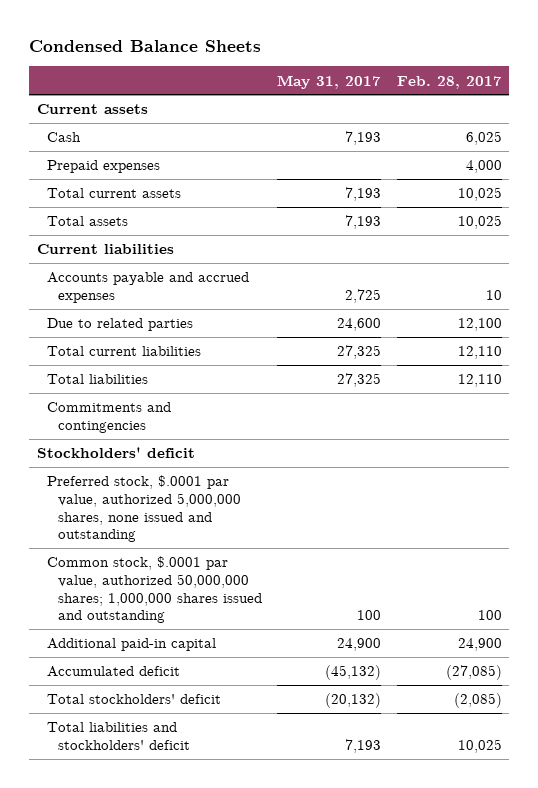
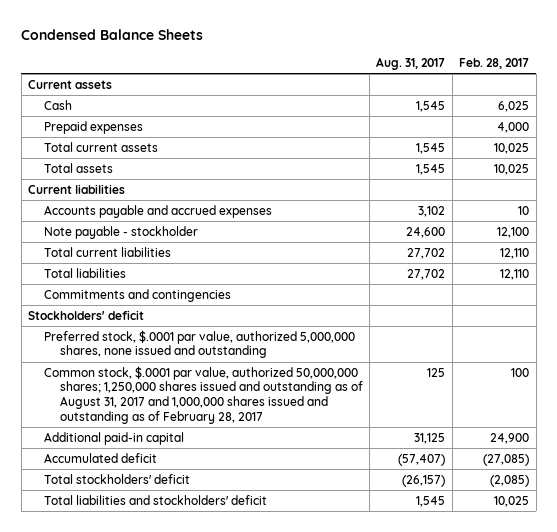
- | May 31, 2017 | Feb. 28, 2017
+ | Aug. 31, 2017 | Feb. 28, 2017
- Due to related parties | 24,600 | 12,100
+ Note payable - stockholder | 24,600 | 12,100
- Common stock, $.0001 par value, authorized 50,000,000 shares; 1,000,000 shares issued and outstanding | 100 | 100
+ Common stock, $.0001 par value, authorized 50,000,000 shares; 1,250,000 shares issued and outstanding as of August 31, 2017 and 1,000,000 shares issued and outstanding as of February 28, 2017 | 125 | 100

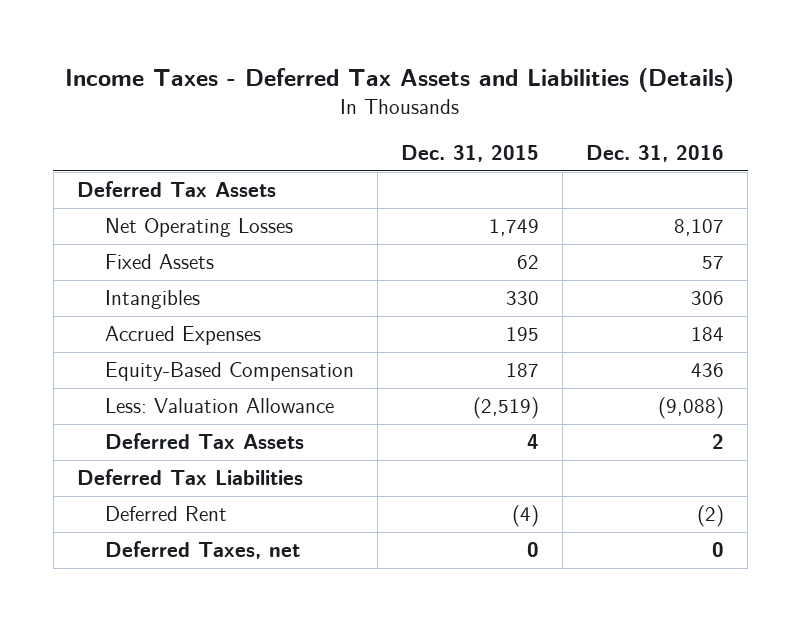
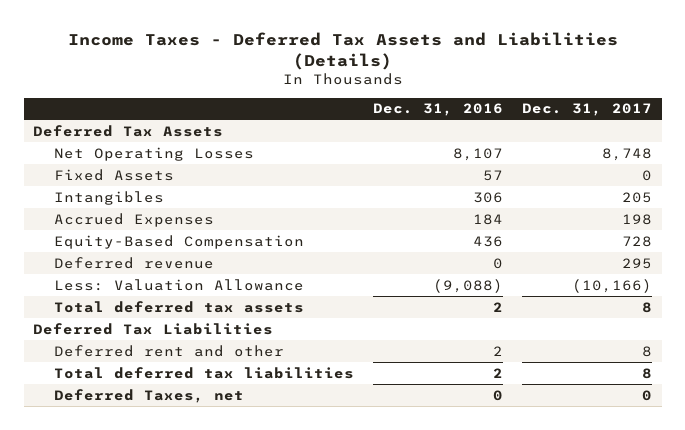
- | Dec. 31, 2015 | Dec. 31, 2016
+ | Dec. 31, 2016 | Dec. 31, 2017
+ Deferred revenue | 0 | 295
- Deferred Tax Assets | 4 | 2
+ Total deferred tax assets | 2 | 8
- Deferred Rent | (4) | (2)
+ Deferred rent and other | 2 | 8
+ Total deferred tax liabilities | 2 | 8

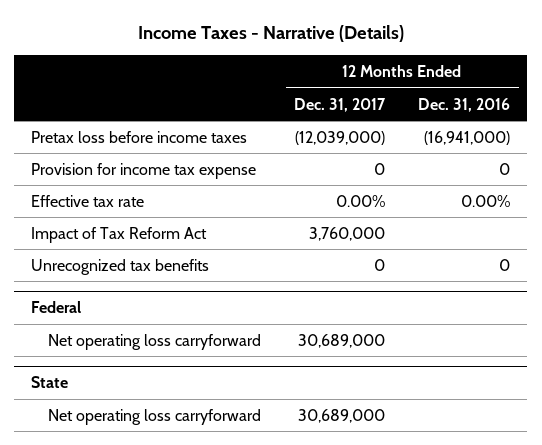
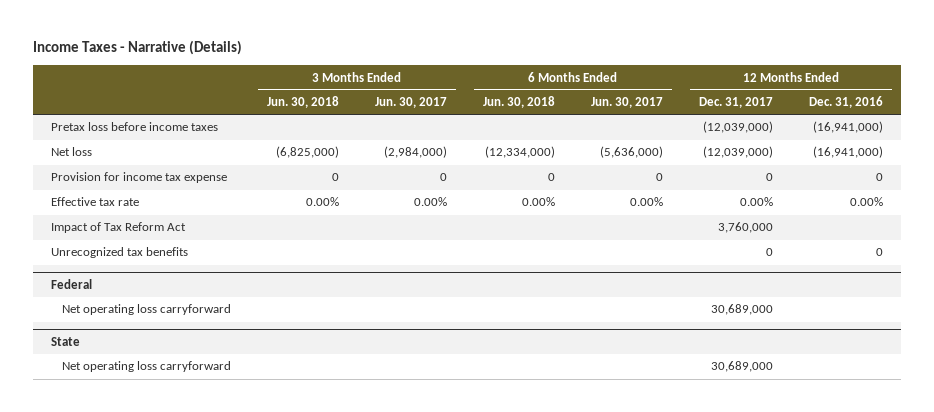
- | 12 Months Ended Dec. 31, 2017 | 12 Months Ended Dec. 31, 2016
+ | 3 Months Ended Jun. 30, 2018 | 3 Months Ended Jun. 30, 2017 | 6 Months Ended Jun. 30, 2018 | 6 Months Ended Jun. 30, 2017 | 12 Months Ended Dec. 31, 2017 | 12 Months Ended Dec. 31, 2016
+ Net loss | (6,825,000) | (2,984,000) | (12,334,000) | (5,636,000) | (12,039,000) | (16,941,000)

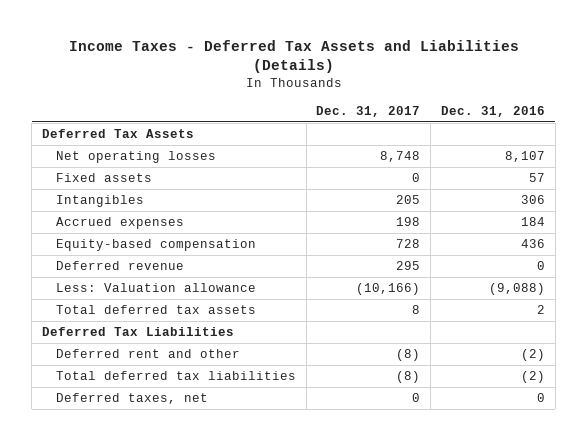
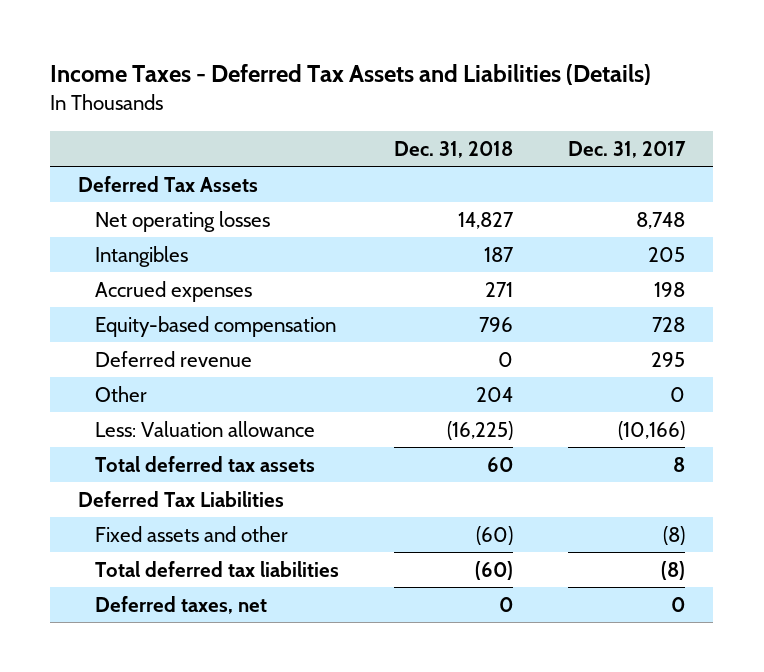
- | Dec. 31, 2017 | Dec. 31, 2016
+ | Dec. 31, 2018 | Dec. 31, 2017
- Fixed assets | 0 | 57
+ Other | 204 | 0
- Deferred rent and other | (8) | (2)
+ Fixed assets and other | (60) | (8)

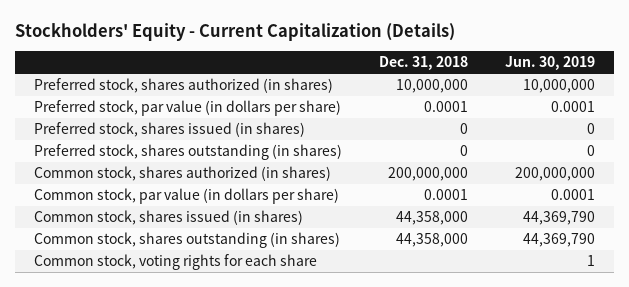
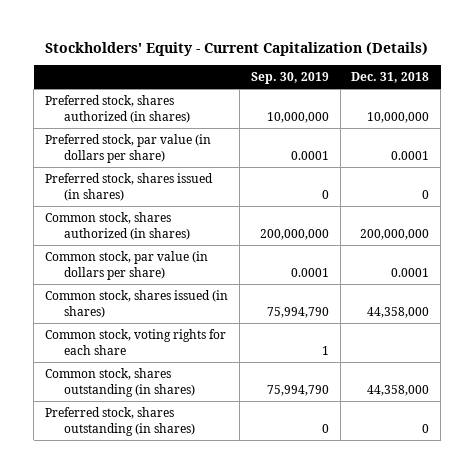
- | Dec. 31, 2018 | Jun. 30, 2019
+ | Sep. 30, 2019 | Dec. 31, 2018
moved down: Common stock, shares outstanding (in shares) | 75,994,790 | 44,358,000
moved down: Preferred stock, shares outstanding (in shares) | 0 | 0

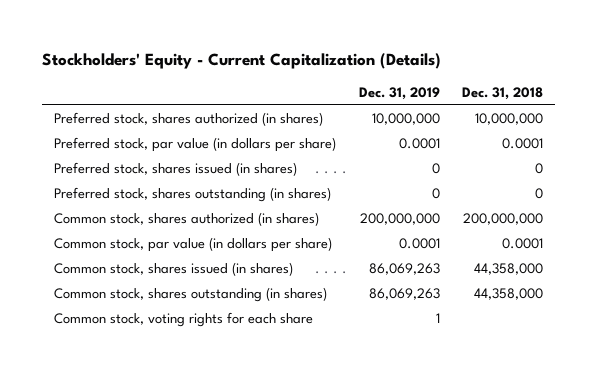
- | Sep. 30, 2019 | Dec. 31, 2018
+ | Dec. 31, 2019 | Dec. 31, 2018
moved up: Preferred stock, shares outstanding (in shares) | 0 | 0
moved down: Common stock, voting rights for each share | 1 |

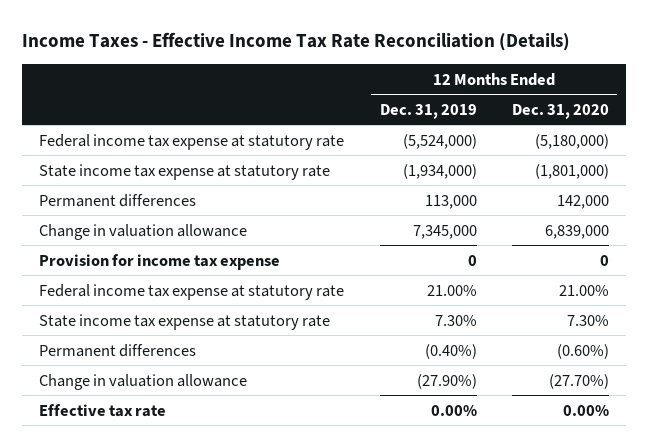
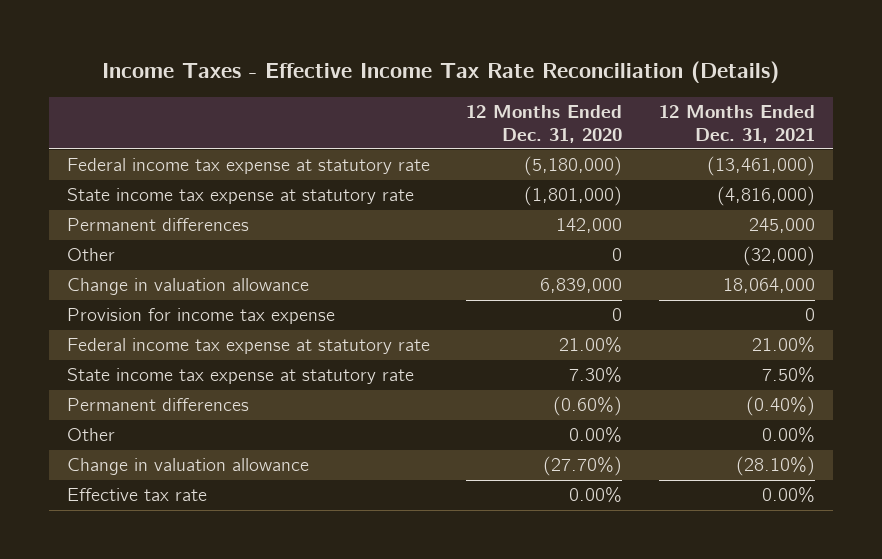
- | 12 Months Ended Dec. 31, 2019 | 12 Months Ended Dec. 31, 2020
+ | 12 Months Ended Dec. 31, 2020 | 12 Months Ended Dec. 31, 2021
+ Other | 0 | (32,000)
+ Other | 0.00% | 0.00%

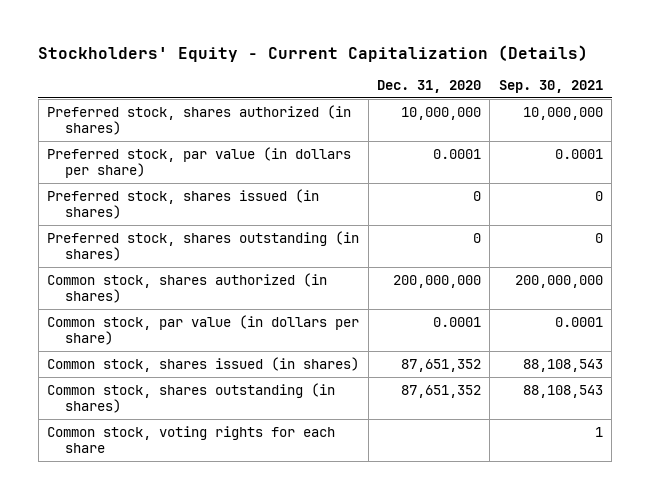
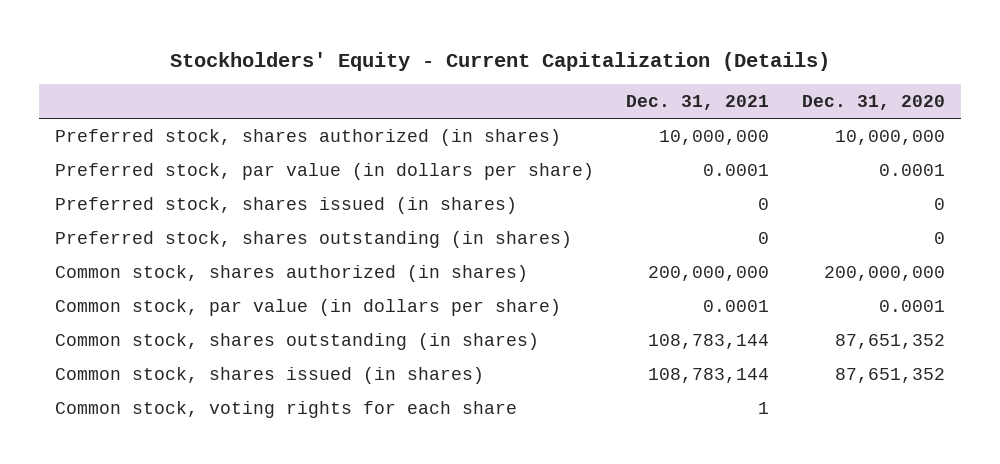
- | Dec. 31, 2020 | Sep. 30, 2021
+ | Dec. 31, 2021 | Dec. 31, 2020
moved down: Common stock, shares issued (in shares) | 108,783,144 | 87,651,352

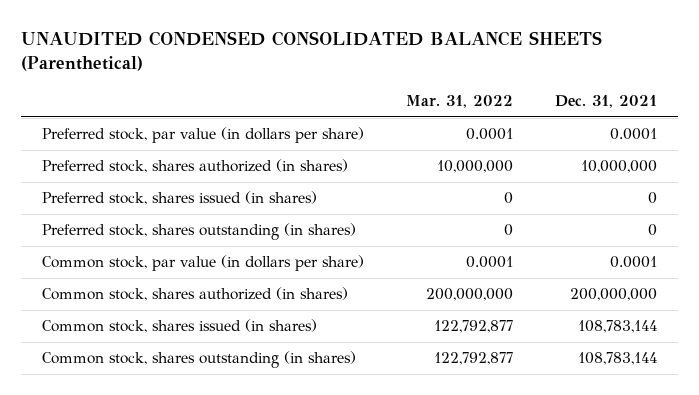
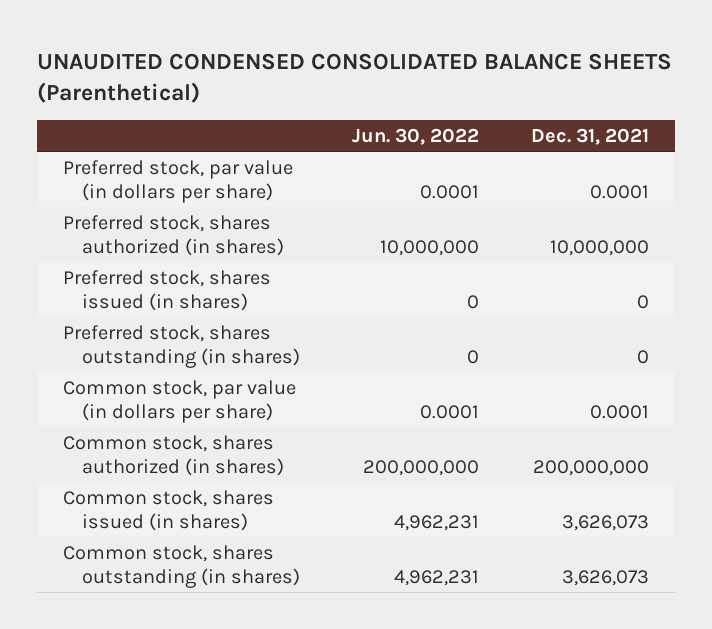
- | Mar. 31, 2022 | Dec. 31, 2021
+ | Jun. 30, 2022 | Dec. 31, 2021
- Common stock, shares issued (in shares) | 122,792,877 | 108,783,144
- Common stock, shares outstanding (in shares) | 122,792,877 | 108,783,144
+ Common stock, shares issued (in shares) | 4,962,231 | 3,626,073
+ Common stock, shares outstanding (in shares) | 4,962,231 | 3,626,073

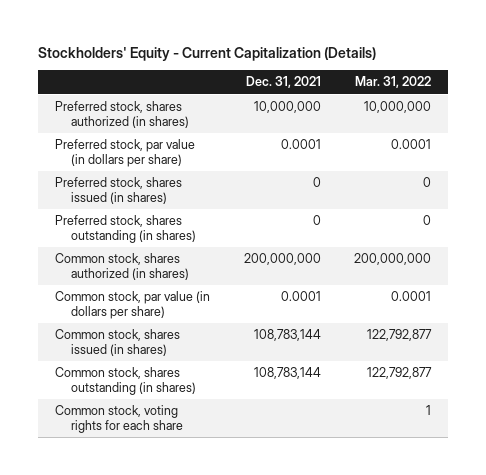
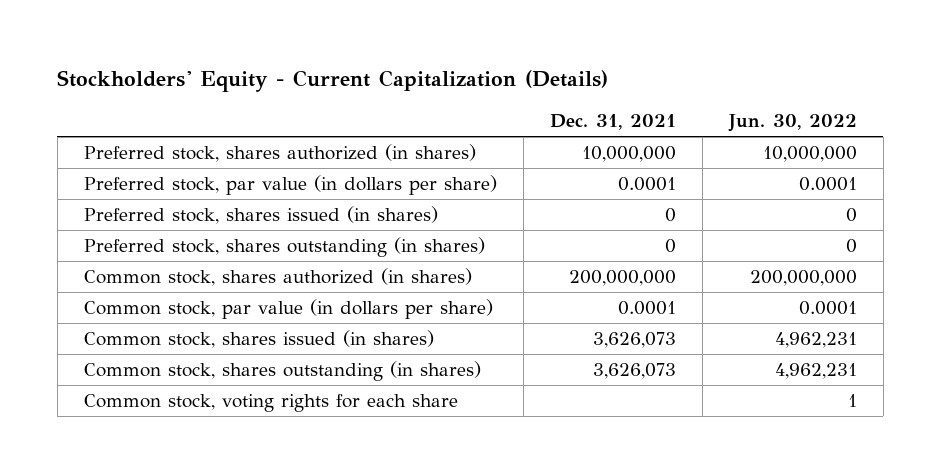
- | Dec. 31, 2021 | Mar. 31, 2022
+ | Dec. 31, 2021 | Jun. 30, 2022
- Common stock, shares issued (in shares) | 108,783,144 | 122,792,877
- Common stock, shares outstanding (in shares) | 108,783,144 | 122,792,877
+ Common stock, shares issued (in shares) | 3,626,073 | 4,962,231
+ Common stock, shares outstanding (in shares) | 3,626,073 | 4,962,231

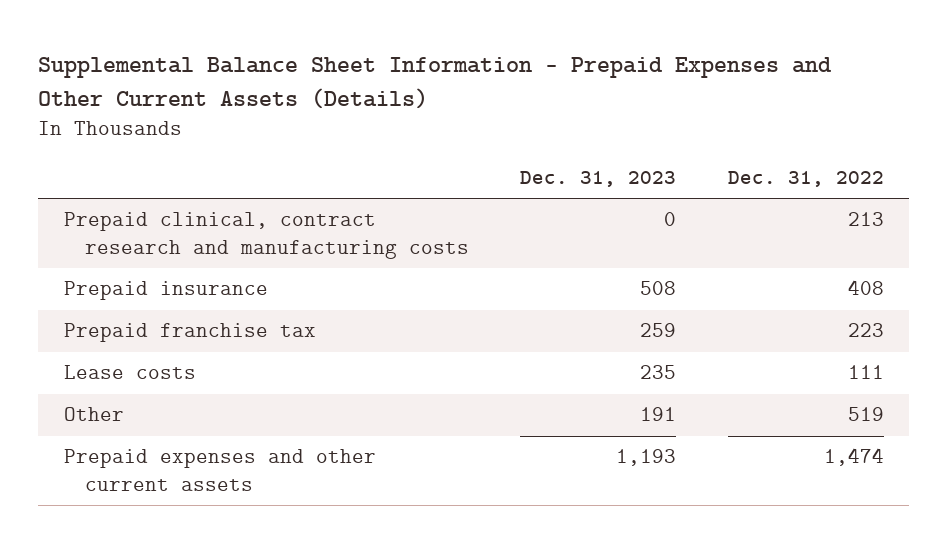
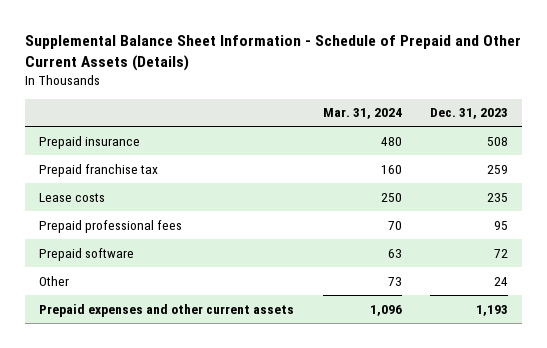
- Supplemental Balance Sheet Information - Prepaid Expenses and Other Current Assets (Details)
+ Supplemental Balance Sheet Information - Schedule of Prepaid and Other Current Assets (Details)
- | Dec. 31, 2023 | Dec. 31, 2022
+ | Mar. 31, 2024 | Dec. 31, 2023
- Prepaid clinical, contract research and manufacturing costs | 0 | 213
- Other | 191 | 519
+ Prepaid professional fees | 70 | 95
+ Prepaid software | 63 | 72
+ Other | 73 | 24

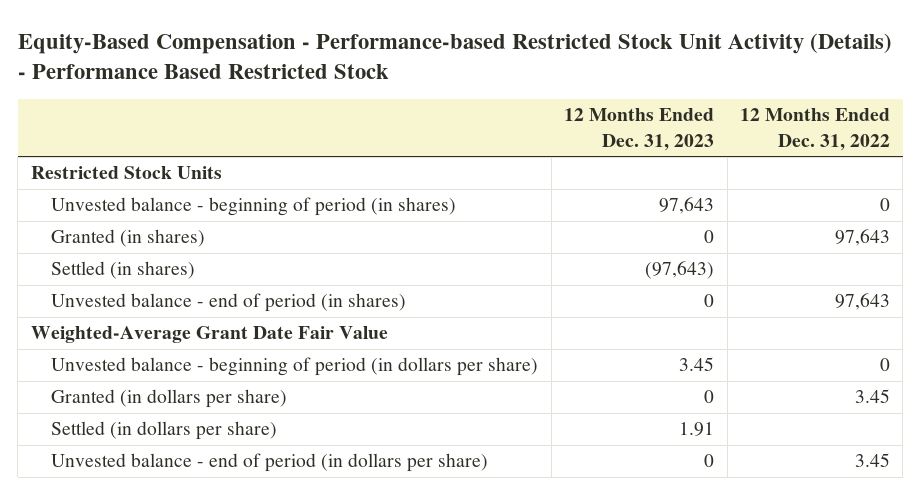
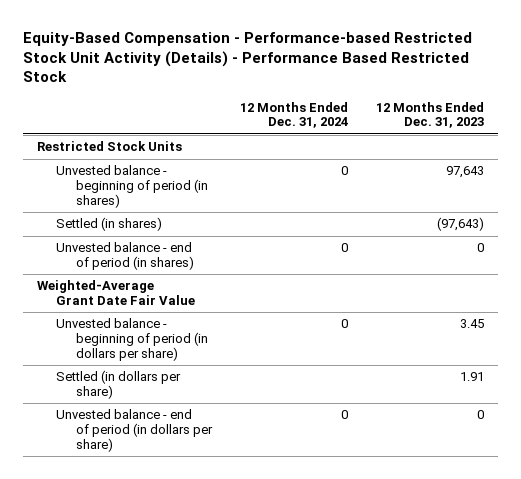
- | 12 Months Ended Dec. 31, 2023 | 12 Months Ended Dec. 31, 2022
+ | 12 Months Ended Dec. 31, 2024 | 12 Months Ended Dec. 31, 2023
- Granted (in shares) | 0 | 97,643
- Granted (in dollars per share) | 0 | 3.45

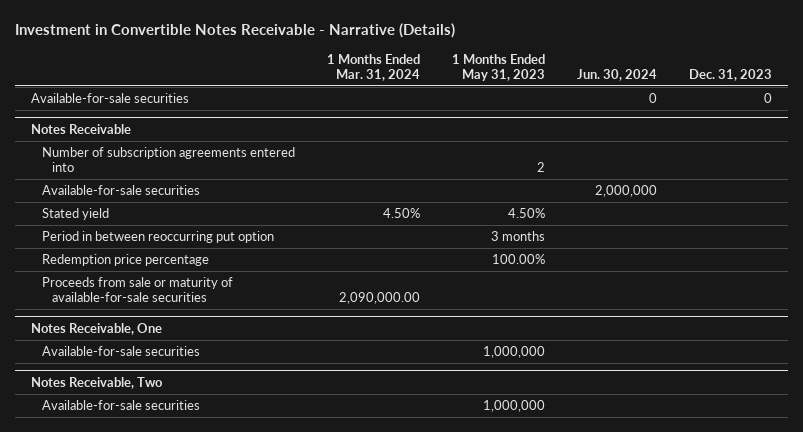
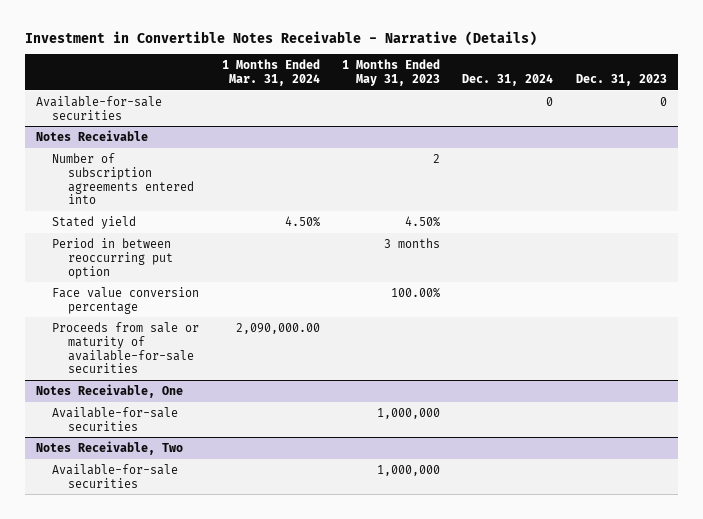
- | 1 Months Ended Mar. 31, 2024 | 1 Months Ended May 31, 2023 | Jun. 30, 2024 | Dec. 31, 2023
+ | 1 Months Ended Mar. 31, 2024 | 1 Months Ended May 31, 2023 | Dec. 31, 2024 | Dec. 31, 2023
@ Notes Receivable
- Available-for-sale securities | | | 2,000,000 |
- Redemption price percentage | | 100.00% | |
+ Face value conversion percentage | | 100.00% | |

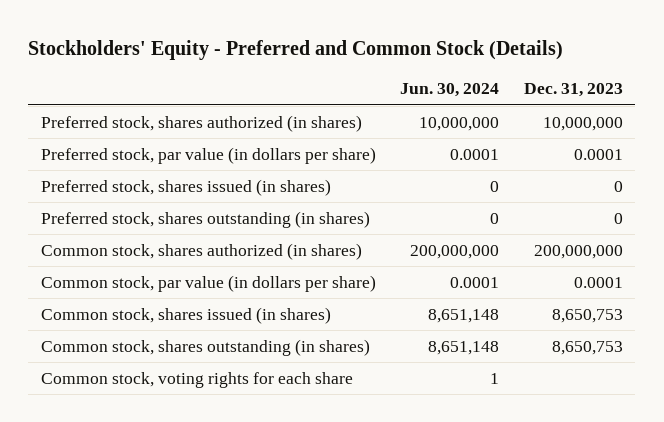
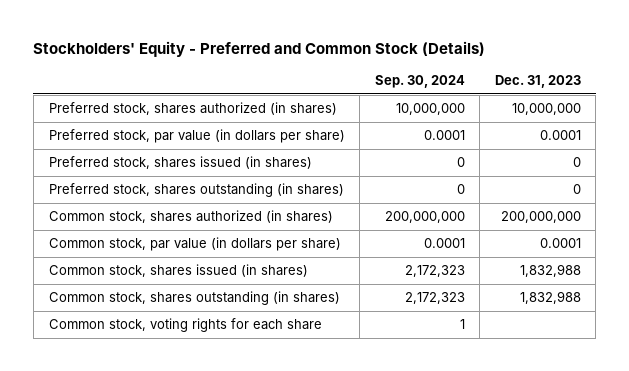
- | Jun. 30, 2024 | Dec. 31, 2023
+ | Sep. 30, 2024 | Dec. 31, 2023
- Common stock, shares issued (in shares) | 8,651,148 | 8,650,753
- Common stock, shares outstanding (in shares) | 8,651,148 | 8,650,753
+ Common stock, shares issued (in shares) | 2,172,323 | 1,832,988
+ Common stock, shares outstanding (in shares) | 2,172,323 | 1,832,988

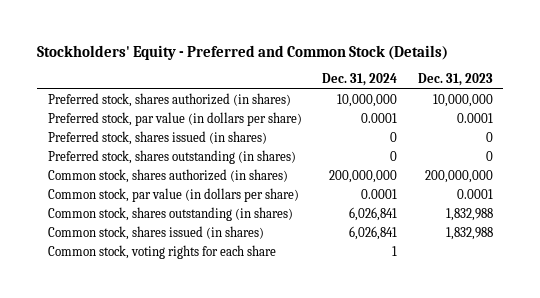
- | Sep. 30, 2024 | Dec. 31, 2023
+ | Dec. 31, 2024 | Dec. 31, 2023
moved down: Common stock, shares issued (in shares) | 6,026,841 | 1,832,988

